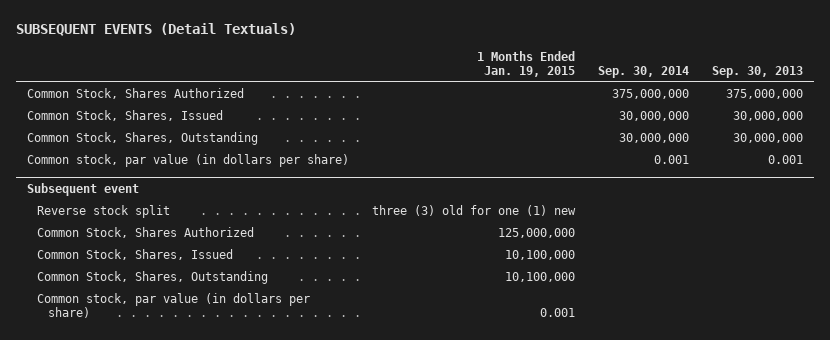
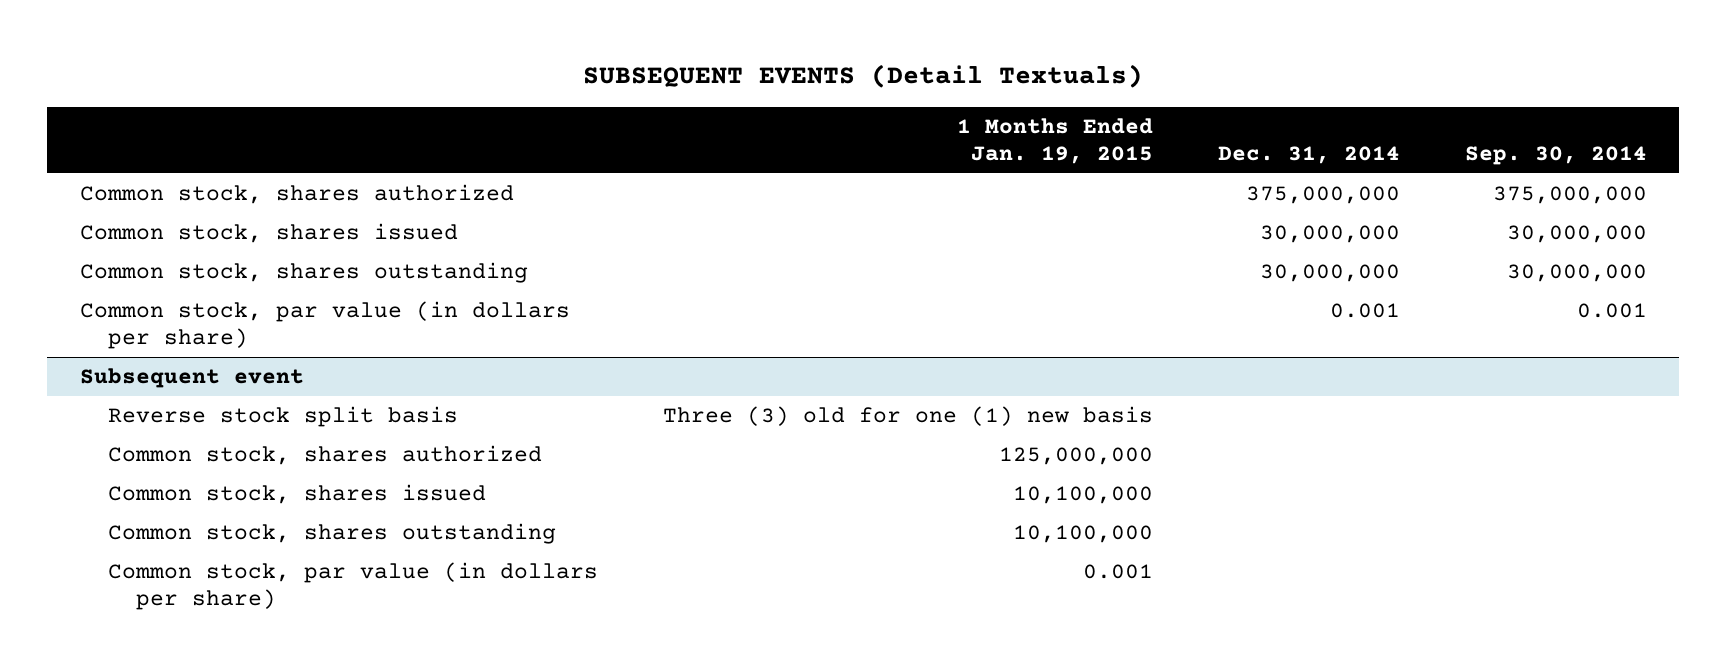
- | 1 Months Ended Jan. 19, 2015 | Sep. 30, 2014 | Sep. 30, 2013
+ | 1 Months Ended Jan. 19, 2015 | Dec. 31, 2014 | Sep. 30, 2014
- Common Stock, Shares Authorized | | 375,000,000 | 375,000,000
- Common Stock, Shares, Issued | | 30,000,000 | 30,000,000
- Common Stock, Shares, Outstanding | | 30,000,000 | 30,000,000
+ Common stock, shares authorized | | 375,000,000 | 375,000,000
+ Common stock, shares issued | | 30,000,000 | 30,000,000
+ Common stock, shares outstanding | | 30,000,000 | 30,000,000
@ Subsequent event
- Reverse stock split | three (3) old for one (1) new | |
- Common Stock, Shares Authorized | 125,000,000 | |
- Common Stock, Shares, Issued | 10,100,000 | |
- Common Stock, Shares, Outstanding | 10,100,000 | |
+ Reverse stock split basis | Three (3) old for one (1) new basis | |
+ Common stock, shares authorized | 125,000,000 | |
+ Common stock, shares issued | 10,100,000 | |
+ Common stock, shares outstanding | 10,100,000 | |

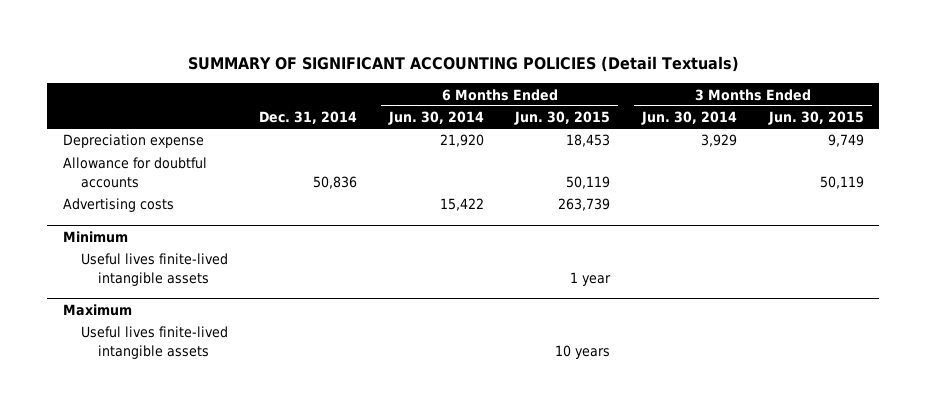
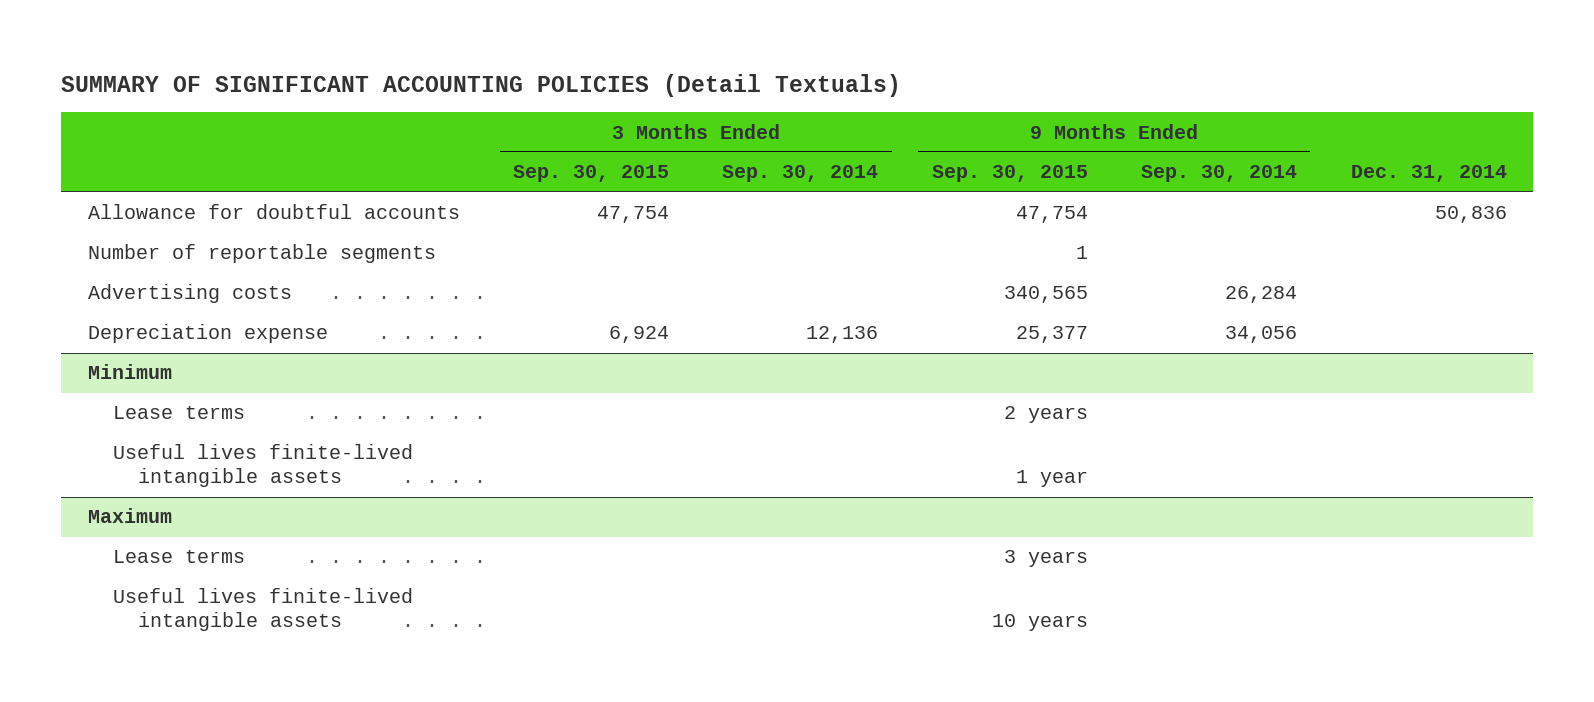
- | Dec. 31, 2014 | 6 Months Ended Jun. 30, 2014 | 6 Months Ended Jun. 30, 2015 | 3 Months Ended Jun. 30, 2014 | 3 Months Ended Jun. 30, 2015
+ | 3 Months Ended Sep. 30, 2015 | 3 Months Ended Sep. 30, 2014 | 9 Months Ended Sep. 30, 2015 | 9 Months Ended Sep. 30, 2014 | Dec. 31, 2014
+ Number of reportable segments | | | 1 | |
moved down: Depreciation expense | 6,924 | 12,136 | 25,377 | 34,056 |
@ Minimum
+ Lease terms | | | 2 years | |
@ Maximum
+ Lease terms | | | 3 years | |

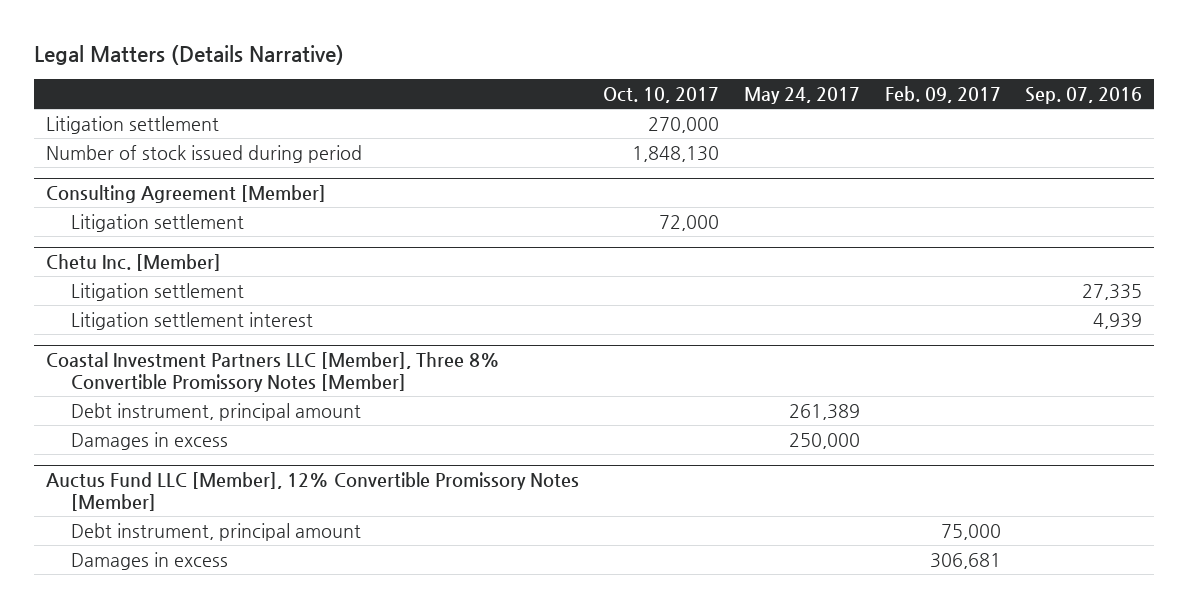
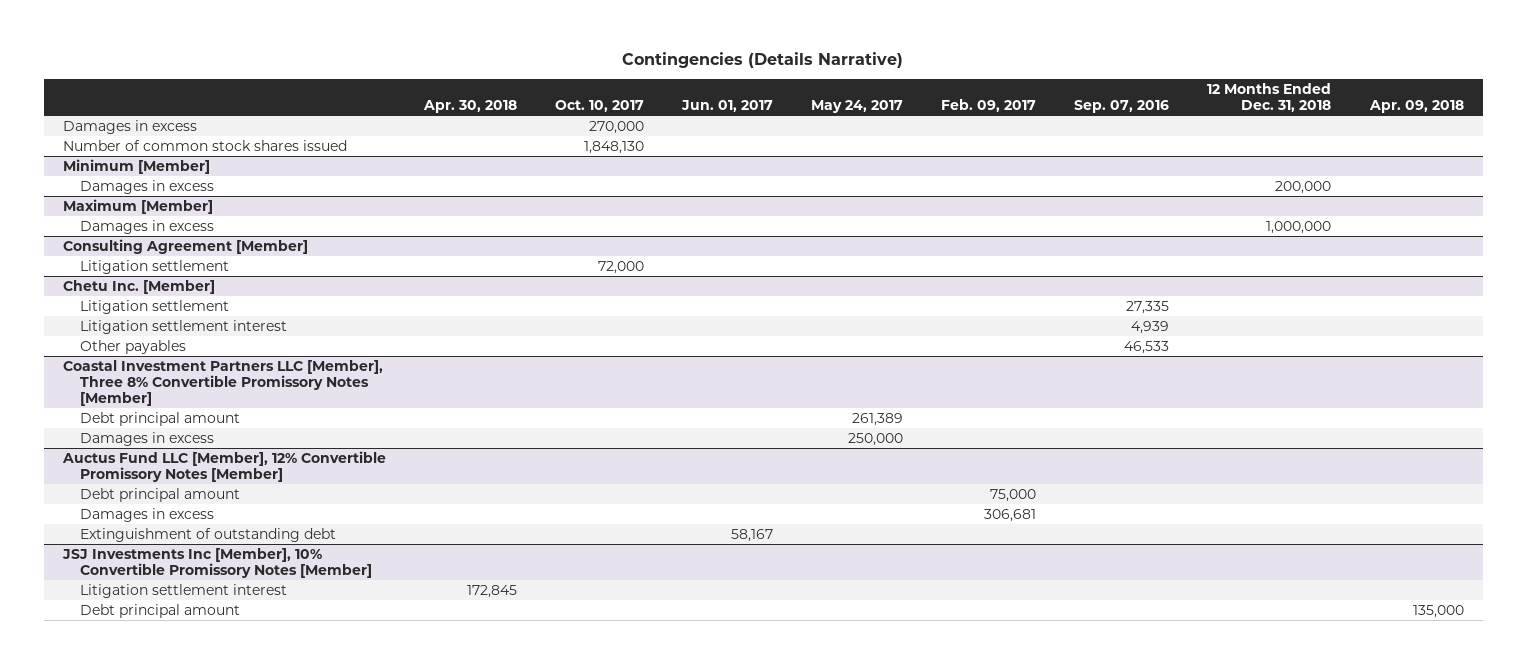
- Legal Matters (Details Narrative)
+ Contingencies (Details Narrative)
- | Oct. 10, 2017 | May 24, 2017 | Feb. 09, 2017 | Sep. 07, 2016
+ | Apr. 30, 2018 | Oct. 10, 2017 | Jun. 01, 2017 | May 24, 2017 | Feb. 09, 2017 | Sep. 07, 2016 | 12 Months Ended Dec. 31, 2018 | Apr. 09, 2018
- Litigation settlement | 270,000 | | |
- Number of stock issued during period | 1,848,130 | | |
+ Damages in excess | | 270,000 | | | | | |
+ Number of common stock shares issued | | 1,848,130 | | | | | |
+ Minimum [Member]
+ Damages in excess | | | | | | | 200,000 |
+ Maximum [Member]
+ Damages in excess | | | | | | | 1,000,000 |
@ Chetu Inc. [Member]
+ Other payables | | | | | | 46,533 | |
@ Coastal Investment Partners LLC [Member], Three 8% Convertible Promissory Notes [Member]
- Debt instrument, principal amount | | 261,389 | |
+ Debt principal amount | | | | 261,389 | | | |
@ Auctus Fund LLC [Member], 12% Convertible Promissory Notes [Member]
- Debt instrument, principal amount | | | 75,000 |
+ Debt principal amount | | | | | 75,000 | | |
+ Extinguishment of outstanding debt | | | 58,167 | | | | |
+ JSJ Investments Inc [Member], 10% Convertible Promissory Notes [Member]
+ Litigation settlement interest | 172,845 | | | | | | |
+ Debt principal amount | | | | | | | | 135,000

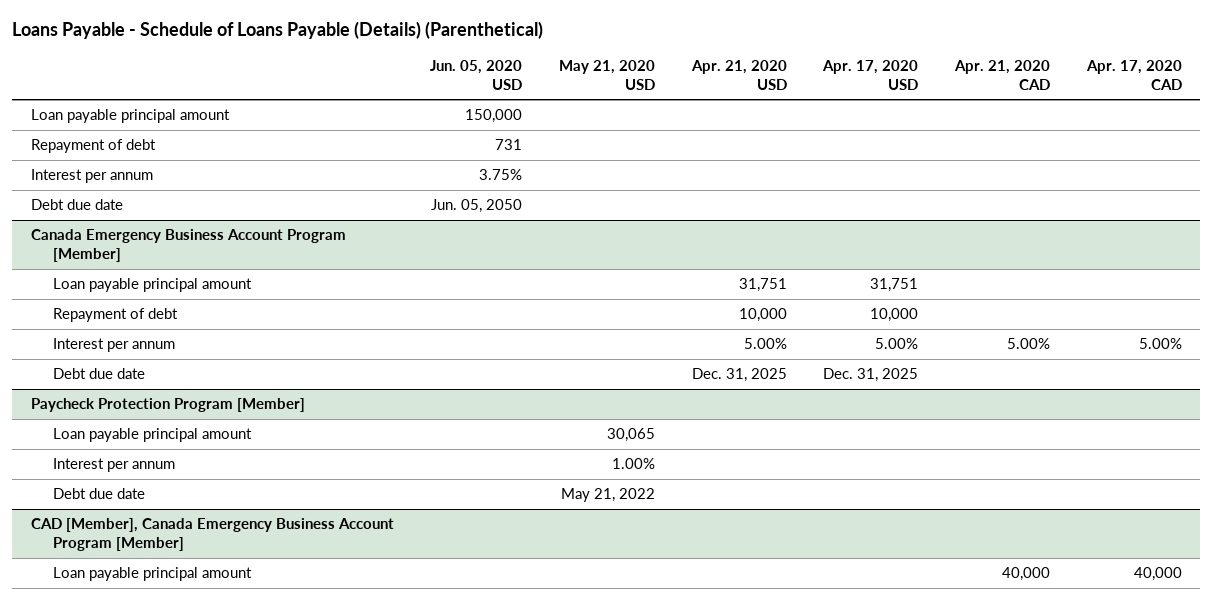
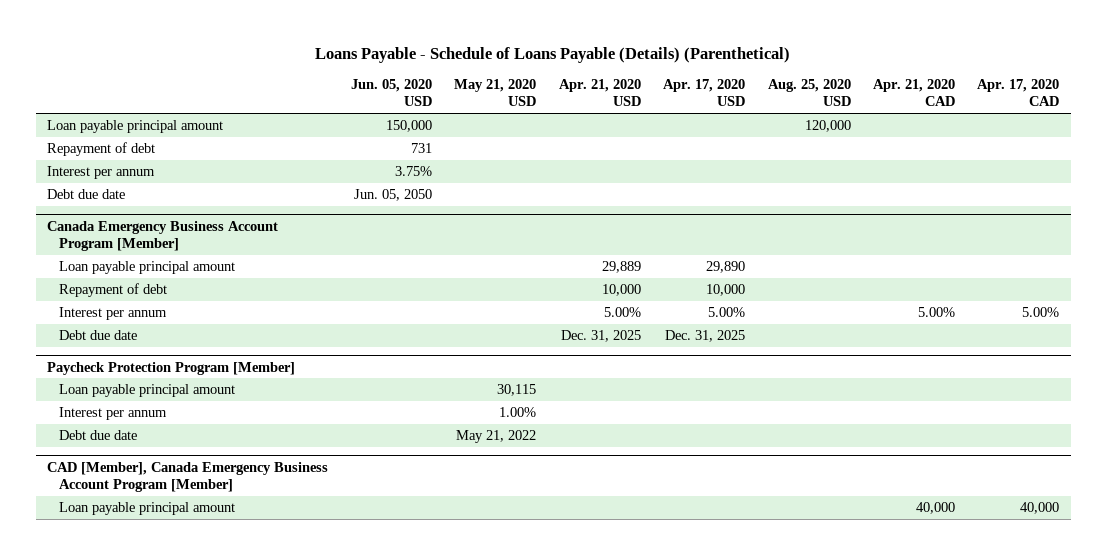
- | Jun. 05, 2020 USD | May 21, 2020 USD | Apr. 21, 2020 USD | Apr. 17, 2020 USD | Apr. 21, 2020 CAD | Apr. 17, 2020 CAD
+ | Jun. 05, 2020 USD | May 21, 2020 USD | Apr. 21, 2020 USD | Apr. 17, 2020 USD | Aug. 25, 2020 USD | Apr. 21, 2020 CAD | Apr. 17, 2020 CAD
@ Canada Emergency Business Account Program [Member]
- Loan payable principal amount | | | 31,751 | 31,751 | |
+ Loan payable principal amount | | | 29,889 | 29,890 | | |
@ Paycheck Protection Program [Member]
- Loan payable principal amount | | 30,065 | | | |
+ Loan payable principal amount | | 30,115 | | | | |

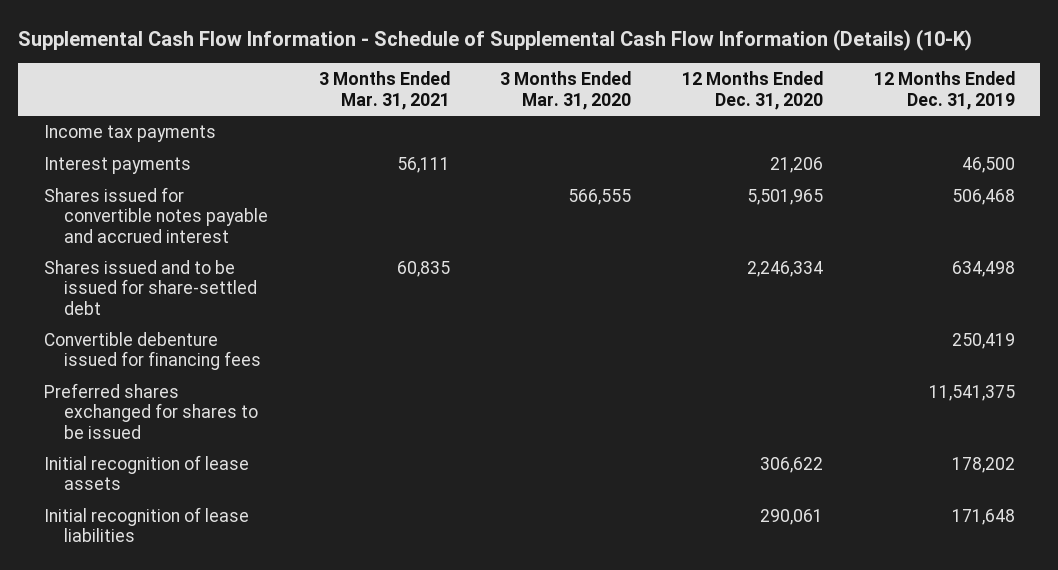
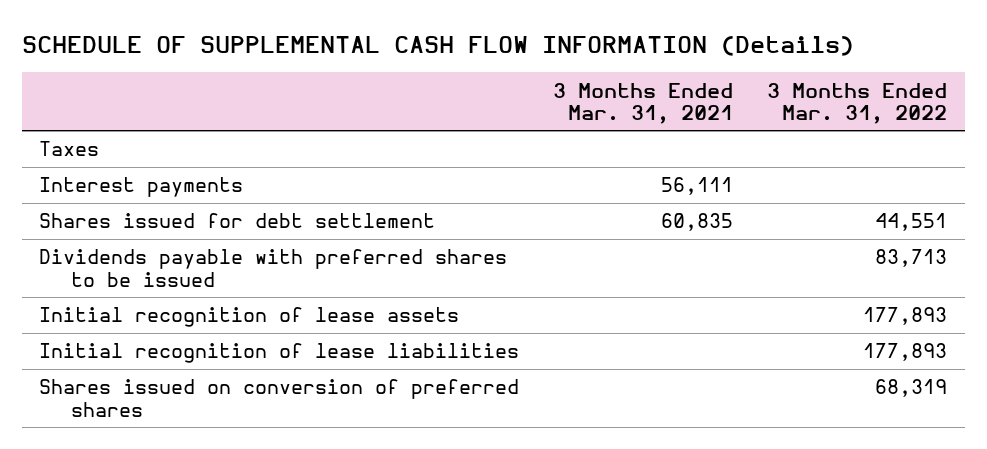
- Supplemental Cash Flow Information - Schedule of Supplemental Cash Flow Information (Details) (10-K)
+ SCHEDULE OF SUPPLEMENTAL CASH FLOW INFORMATION (Details)
- | 3 Months Ended Mar. 31, 2021 | 3 Months Ended Mar. 31, 2020 | 12 Months Ended Dec. 31, 2020 | 12 Months Ended Dec. 31, 2019
+ | 3 Months Ended Mar. 31, 2021 | 3 Months Ended Mar. 31, 2022
- Income tax payments
+ Taxes
- Shares issued for convertible notes payable and accrued interest | | 566,555 | 5,501,965 | 506,468
- Shares issued and to be issued for share-settled debt | 60,835 | | 2,246,334 | 634,498
- Convertible debenture issued for financing fees | | | | 250,419
- Preferred shares exchanged for shares to be issued | | | | 11,541,375
+ Shares issued for debt settlement | 60,835 | 44,551
+ Dividends payable with preferred shares to be issued | | 83,713
+ Shares issued on conversion of preferred shares | | 68,319

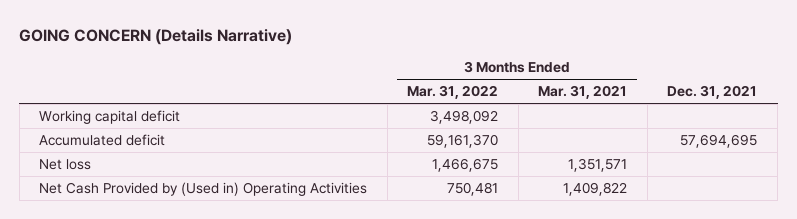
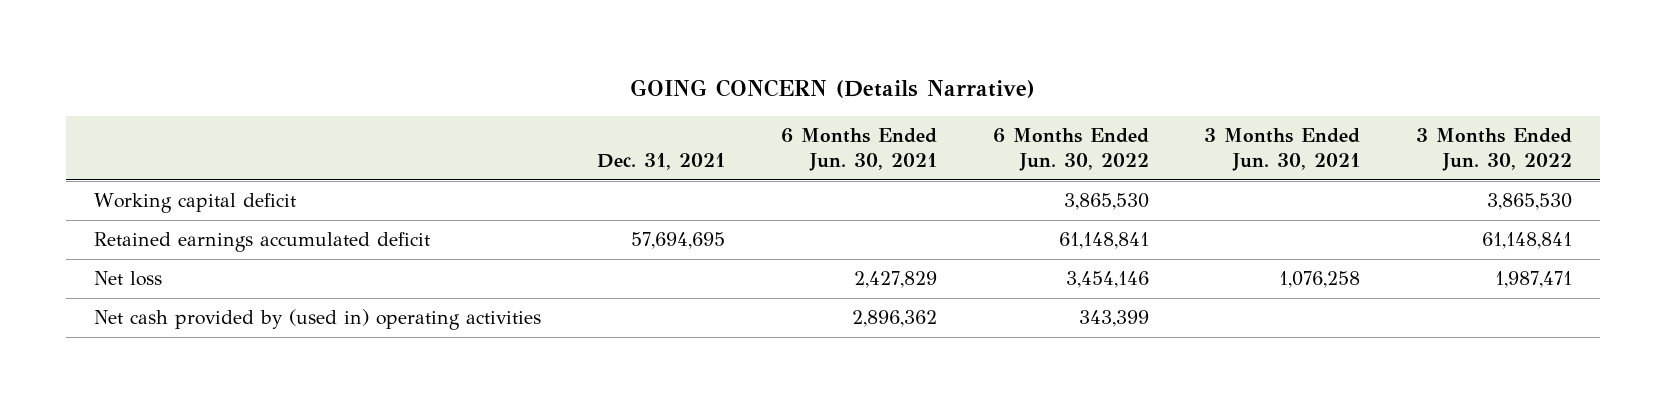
- | 3 Months Ended Mar. 31, 2022 | 3 Months Ended Mar. 31, 2021 | Dec. 31, 2021
+ | Dec. 31, 2021 | 6 Months Ended Jun. 30, 2021 | 6 Months Ended Jun. 30, 2022 | 3 Months Ended Jun. 30, 2021 | 3 Months Ended Jun. 30, 2022
- Accumulated deficit | 59,161,370 | | 57,694,695
+ Retained earnings accumulated deficit | 57,694,695 | | 61,148,841 | | 61,148,841
- Net Cash Provided by (Used in) Operating Activities | 750,481 | 1,409,822 |
+ Net cash provided by (used in) operating activities | | 2,896,362 | 343,399 | |

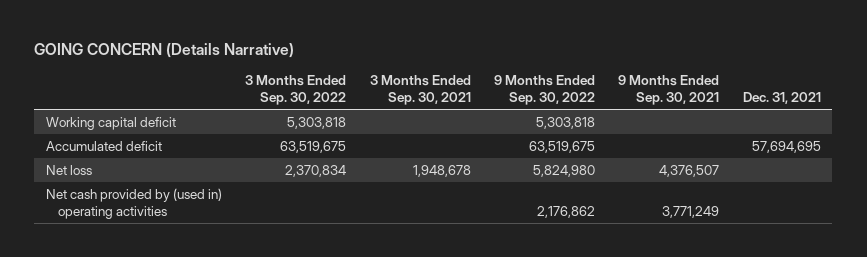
- | Dec. 31, 2021 | 6 Months Ended Jun. 30, 2021 | 6 Months Ended Jun. 30, 2022 | 3 Months Ended Jun. 30, 2021 | 3 Months Ended Jun. 30, 2022
+ | 3 Months Ended Sep. 30, 2022 | 3 Months Ended Sep. 30, 2021 | 9 Months Ended Sep. 30, 2022 | 9 Months Ended Sep. 30, 2021 | Dec. 31, 2021
- Retained earnings accumulated deficit | 57,694,695 | | 61,148,841 | | 61,148,841
+ Accumulated deficit | 63,519,675 | | 63,519,675 | | 57,694,695

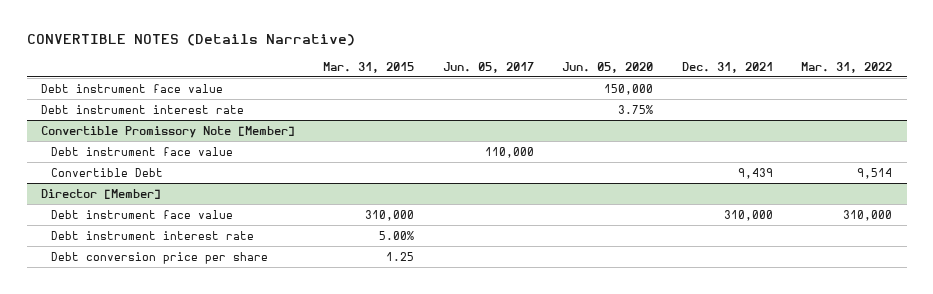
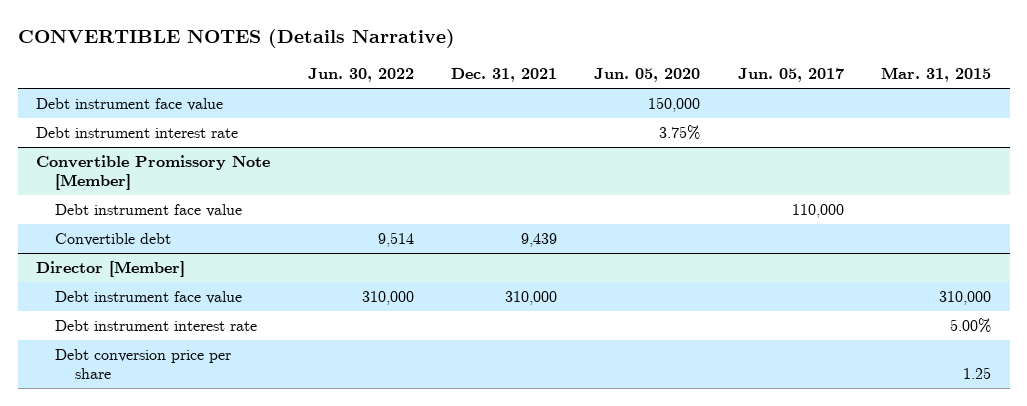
- | Mar. 31, 2015 | Jun. 05, 2017 | Jun. 05, 2020 | Dec. 31, 2021 | Mar. 31, 2022
+ | Jun. 30, 2022 | Dec. 31, 2021 | Jun. 05, 2020 | Jun. 05, 2017 | Mar. 31, 2015
@ Convertible Promissory Note [Member]
- Convertible Debt | | | | 9,439 | 9,514
+ Convertible debt | 9,514 | 9,439 | | |

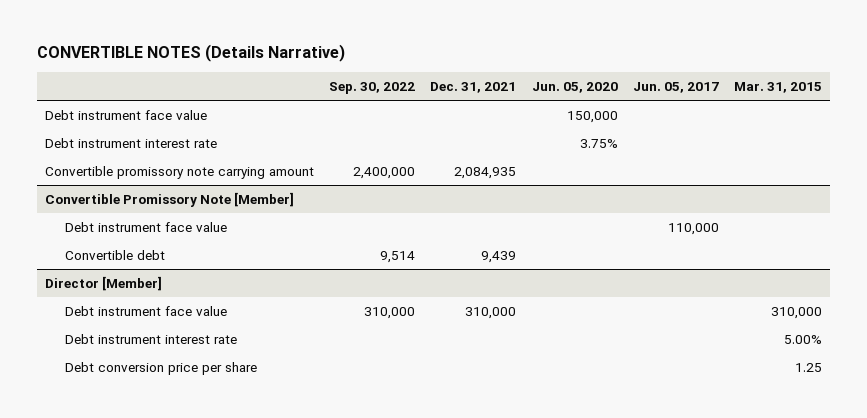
- | Jun. 30, 2022 | Dec. 31, 2021 | Jun. 05, 2020 | Jun. 05, 2017 | Mar. 31, 2015
+ | Sep. 30, 2022 | Dec. 31, 2021 | Jun. 05, 2020 | Jun. 05, 2017 | Mar. 31, 2015
+ Convertible promissory note carrying amount | 2,400,000 | 2,084,935 | | |

